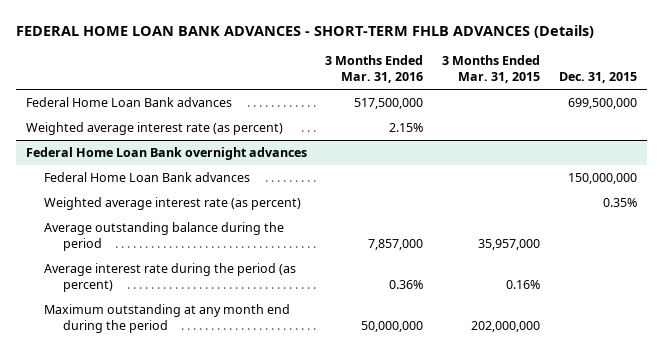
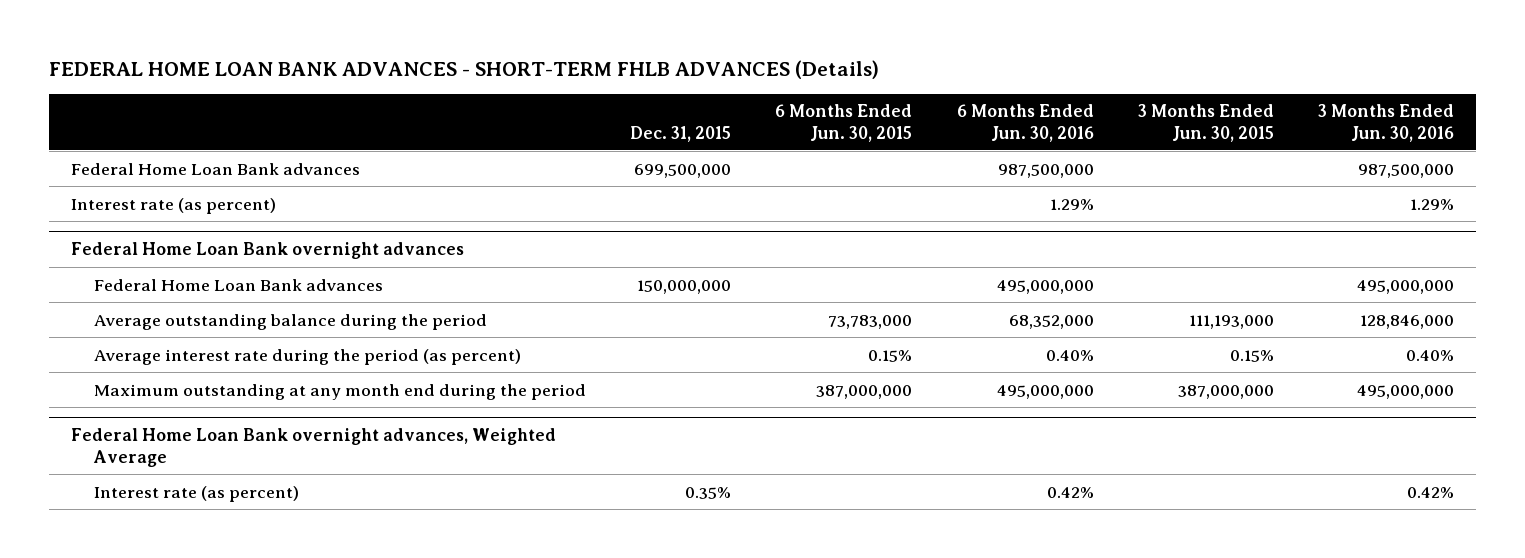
- | 3 Months Ended Mar. 31, 2016 | 3 Months Ended Mar. 31, 2015 | Dec. 31, 2015
+ | Dec. 31, 2015 | 6 Months Ended Jun. 30, 2015 | 6 Months Ended Jun. 30, 2016 | 3 Months Ended Jun. 30, 2015 | 3 Months Ended Jun. 30, 2016
- Weighted average interest rate (as percent) | 2.15% | |
+ Interest rate (as percent) | | | 1.29% | | 1.29%
@ Federal Home Loan Bank overnight advances
- Weighted average interest rate (as percent) | | | 0.35%
+ Federal Home Loan Bank overnight advances, Weighted Average
+ Interest rate (as percent) | 0.35% | | 0.42% | | 0.42%

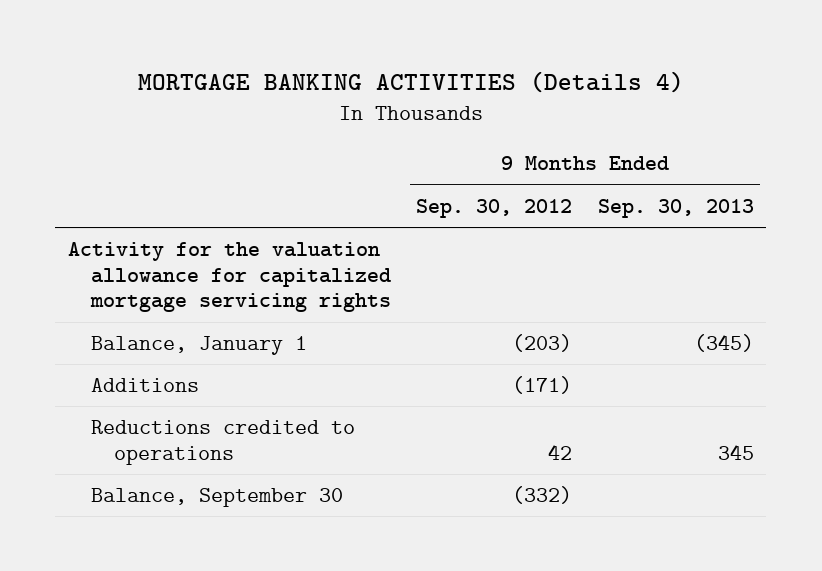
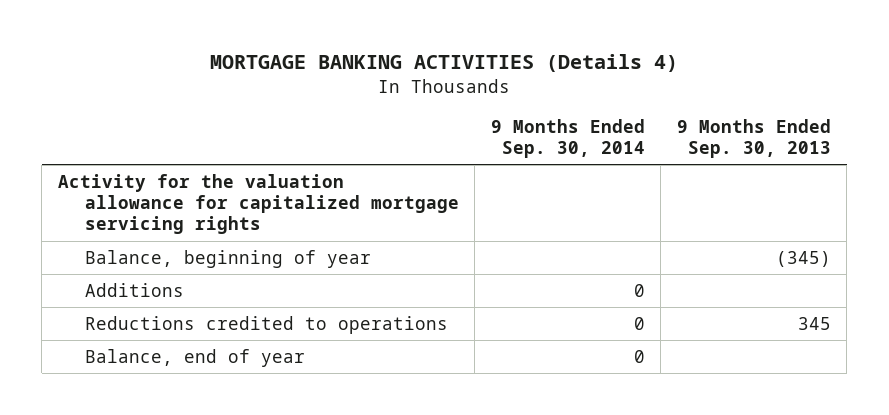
- | 9 Months Ended Sep. 30, 2012 | 9 Months Ended Sep. 30, 2013
+ | 9 Months Ended Sep. 30, 2014 | 9 Months Ended Sep. 30, 2013
- Balance, January 1 | (203) | (345)
+ Balance, beginning of year | | (345)
- Balance, September 30 | (332) |
+ Balance, end of year | 0 |

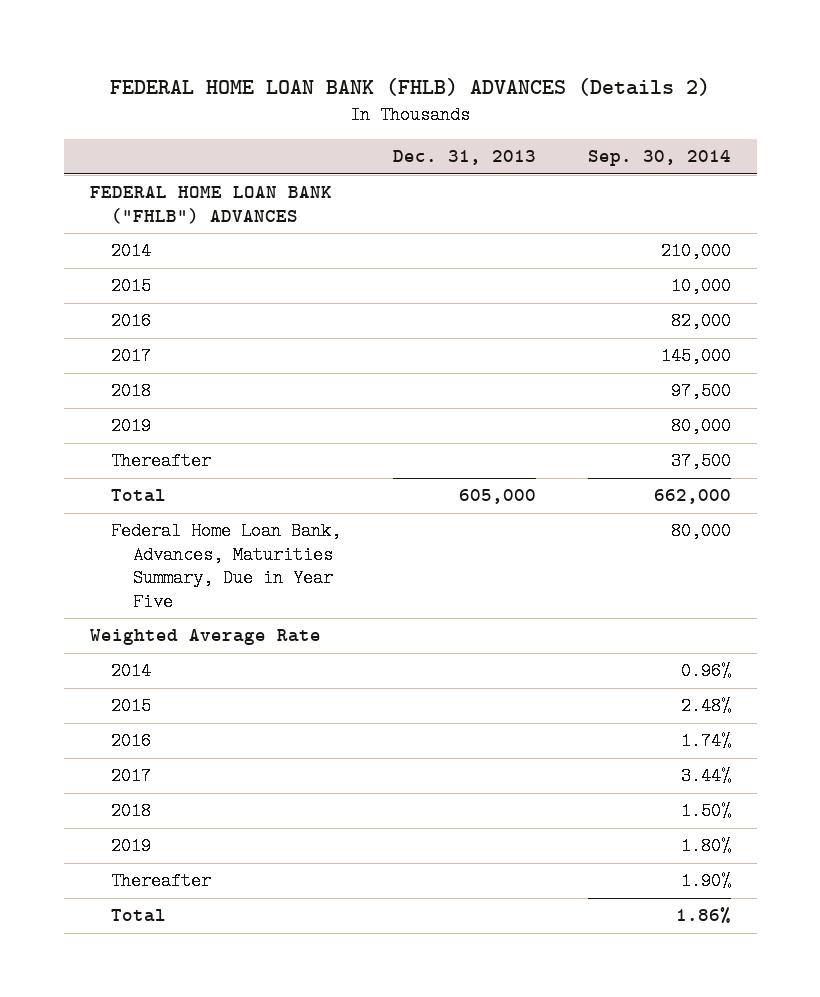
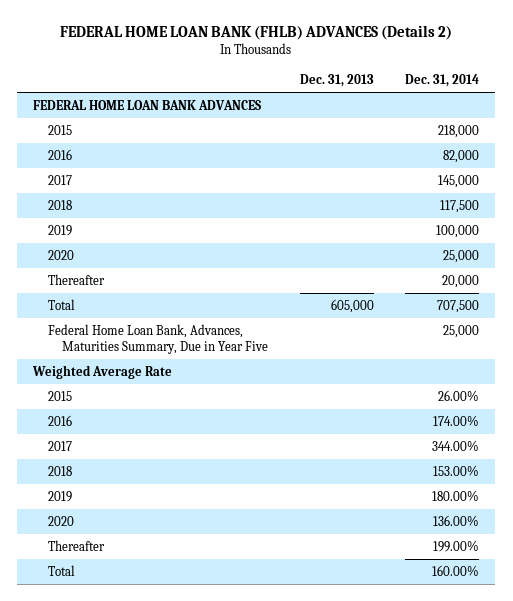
- | Dec. 31, 2013 | Sep. 30, 2014
+ | Dec. 31, 2013 | Dec. 31, 2014
- FEDERAL HOME LOAN BANK ("FHLB") ADVANCES
- 2014 | | 210,000
+ FEDERAL HOME LOAN BANK ADVANCES
+ 2020 | | 25,000
- 2014 | | 0.96%
+ 2020 | | 136.00%

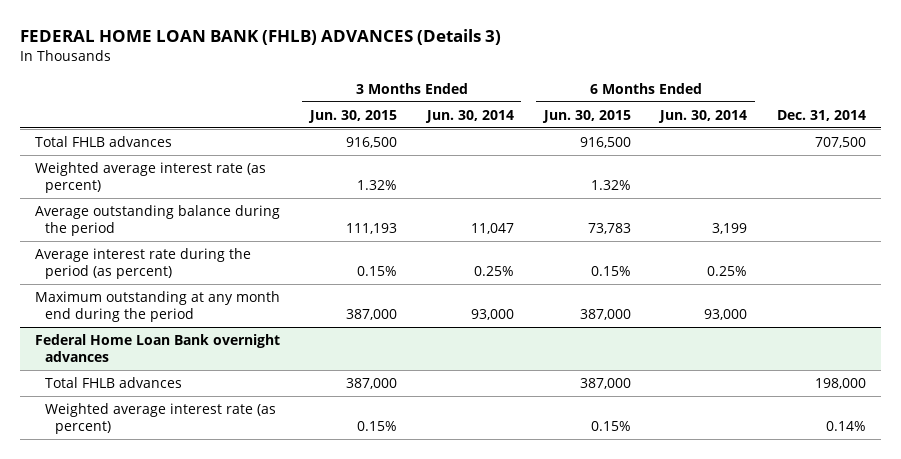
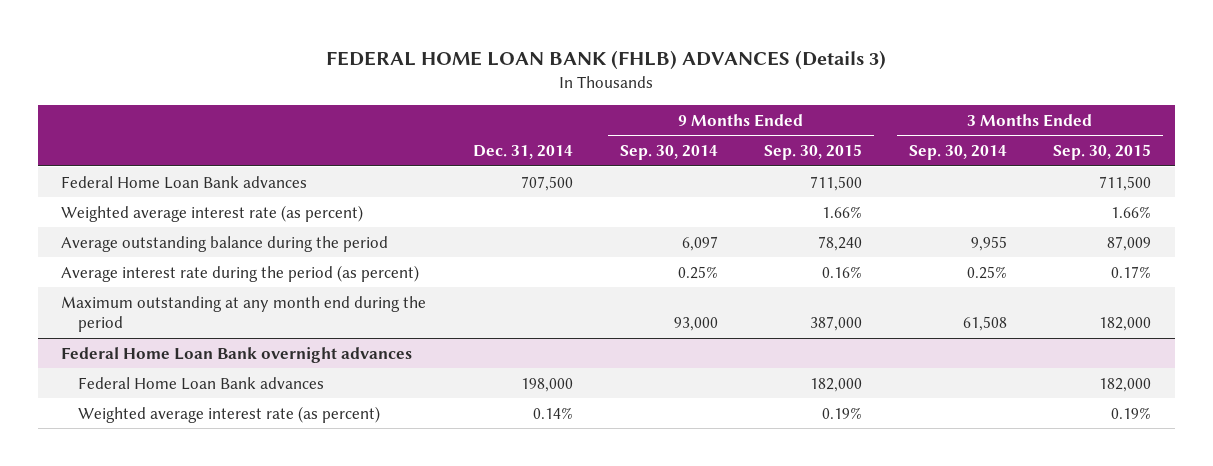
- | 3 Months Ended Jun. 30, 2015 | 3 Months Ended Jun. 30, 2014 | 6 Months Ended Jun. 30, 2015 | 6 Months Ended Jun. 30, 2014 | Dec. 31, 2014
+ | Dec. 31, 2014 | 9 Months Ended Sep. 30, 2014 | 9 Months Ended Sep. 30, 2015 | 3 Months Ended Sep. 30, 2014 | 3 Months Ended Sep. 30, 2015
- Total FHLB advances | 916,500 | | 916,500 | | 707,500
+ Federal Home Loan Bank advances | 707,500 | | 711,500 | | 711,500
@ Federal Home Loan Bank overnight advances
- Total FHLB advances | 387,000 | | 387,000 | | 198,000
+ Federal Home Loan Bank advances | 198,000 | | 182,000 | | 182,000

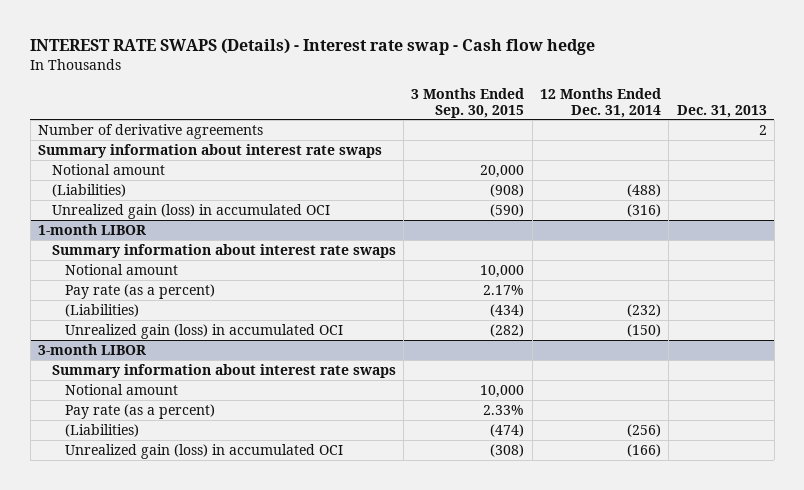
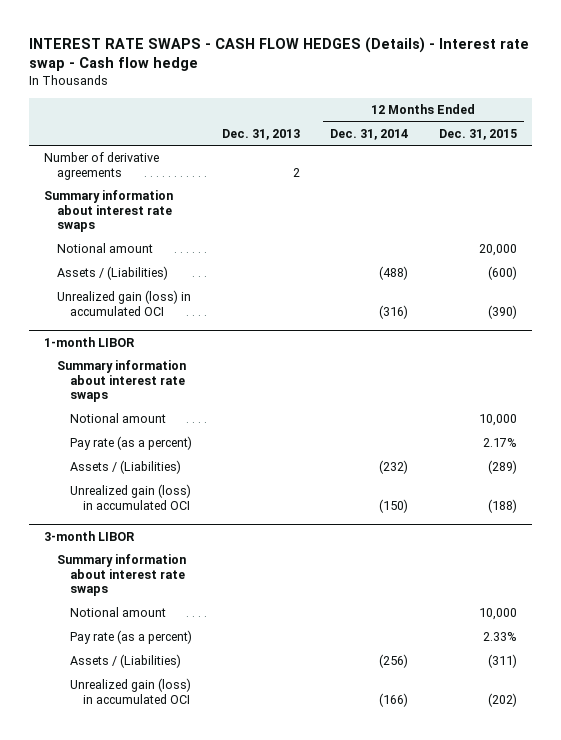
- INTEREST RATE SWAPS (Details) - Interest rate swap - Cash flow hedge
+ INTEREST RATE SWAPS - CASH FLOW HEDGES (Details) - Interest rate swap - Cash flow hedge
- | 3 Months Ended Sep. 30, 2015 | 12 Months Ended Dec. 31, 2014 | Dec. 31, 2013
+ | Dec. 31, 2013 | 12 Months Ended Dec. 31, 2014 | 12 Months Ended Dec. 31, 2015
- (Liabilities) | (908) | (488) |
+ Assets / (Liabilities) | | (488) | (600)
@ 1-month LIBOR
- (Liabilities) | (434) | (232) |
+ Assets / (Liabilities) | | (232) | (289)
@ 3-month LIBOR
- (Liabilities) | (474) | (256) |
+ Assets / (Liabilities) | | (256) | (311)

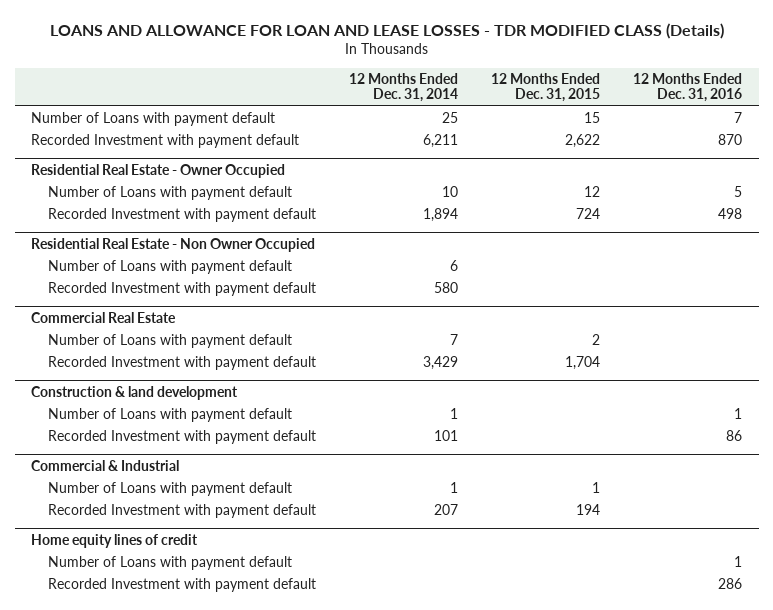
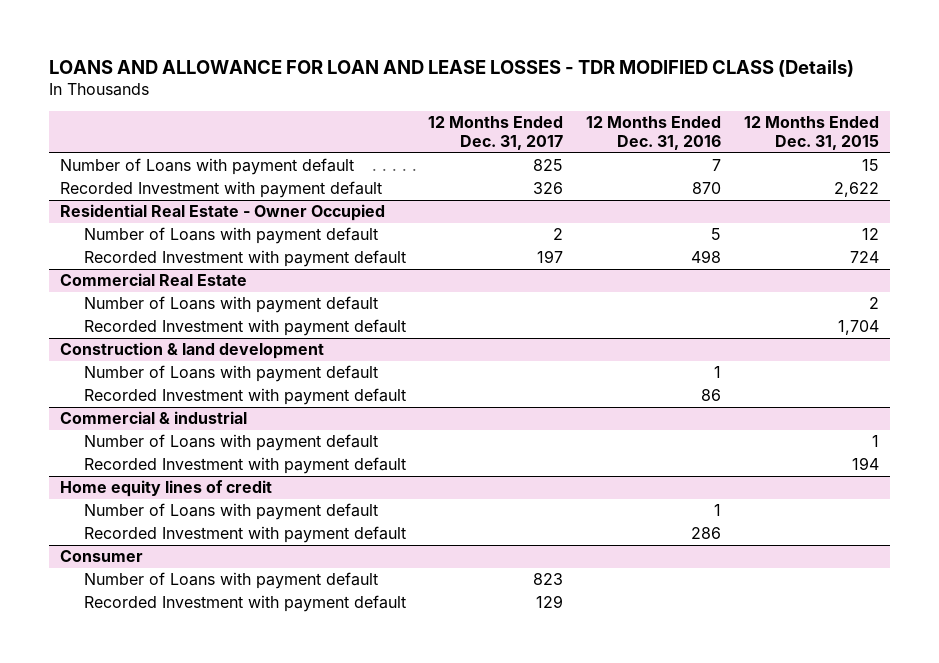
- | 12 Months Ended Dec. 31, 2014 | 12 Months Ended Dec. 31, 2015 | 12 Months Ended Dec. 31, 2016
+ | 12 Months Ended Dec. 31, 2017 | 12 Months Ended Dec. 31, 2016 | 12 Months Ended Dec. 31, 2015
- Residential Real Estate - Non Owner Occupied
- Number of Loans with payment default | 6 | |
- Recorded Investment with payment default | 580 | |
- Commercial & Industrial
+ Commercial & industrial
+ Consumer
+ Number of Loans with payment default | 823 | |
+ Recorded Investment with payment default | 129 | |

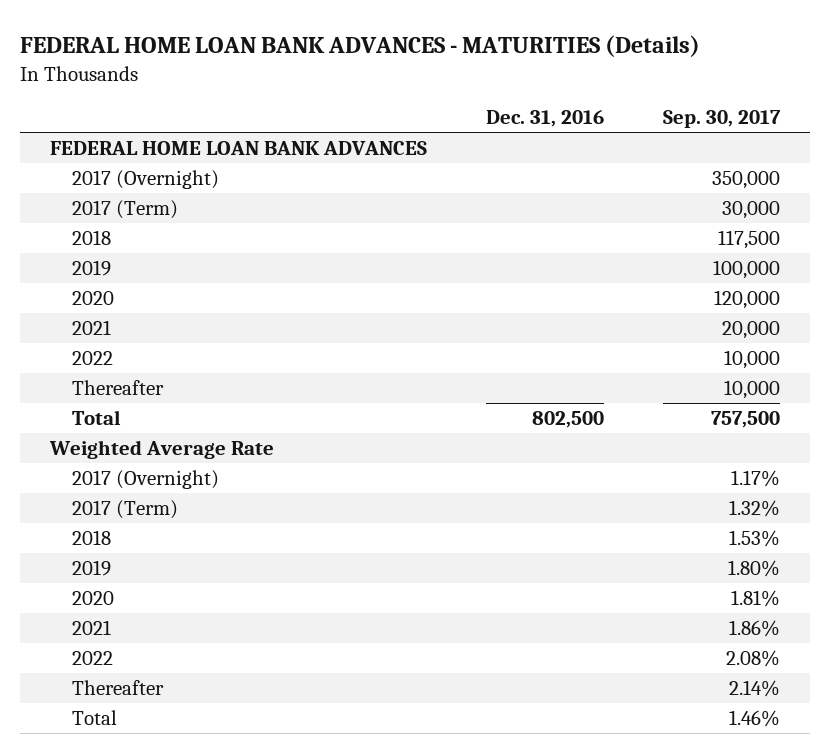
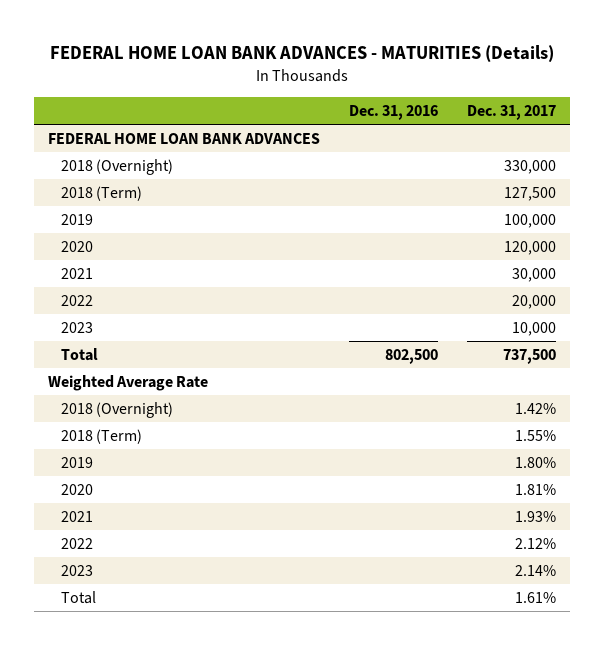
- | Dec. 31, 2016 | Sep. 30, 2017
+ | Dec. 31, 2016 | Dec. 31, 2017
- 2017 (Overnight) | | 350,000
- 2017 (Term) | | 30,000
- 2018 | | 117,500
+ 2018 (Overnight) | | 330,000
+ 2018 (Term) | | 127,500
- Thereafter | | 10,000
+ 2023 | | 10,000
- 2017 (Overnight) | | 1.17%
- 2017 (Term) | | 1.32%
- 2018 | | 1.53%
+ 2018 (Overnight) | | 1.42%
+ 2018 (Term) | | 1.55%
- Thereafter | | 2.14%
+ 2023 | | 2.14%

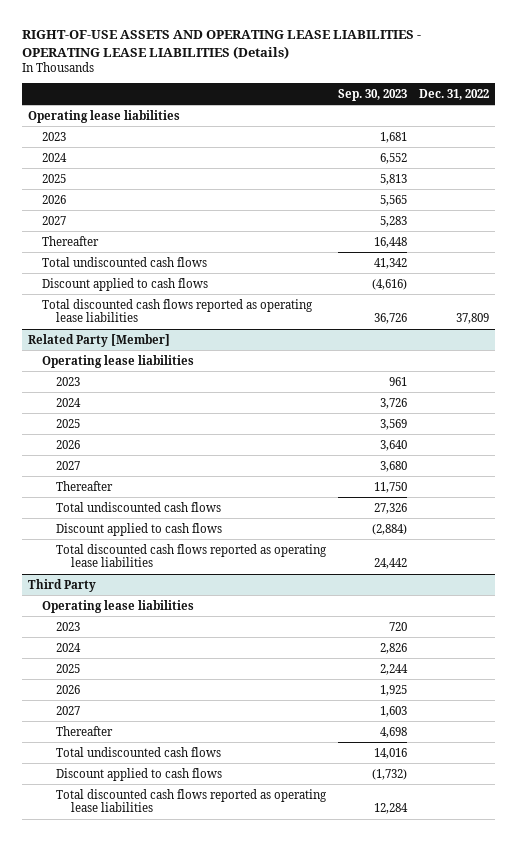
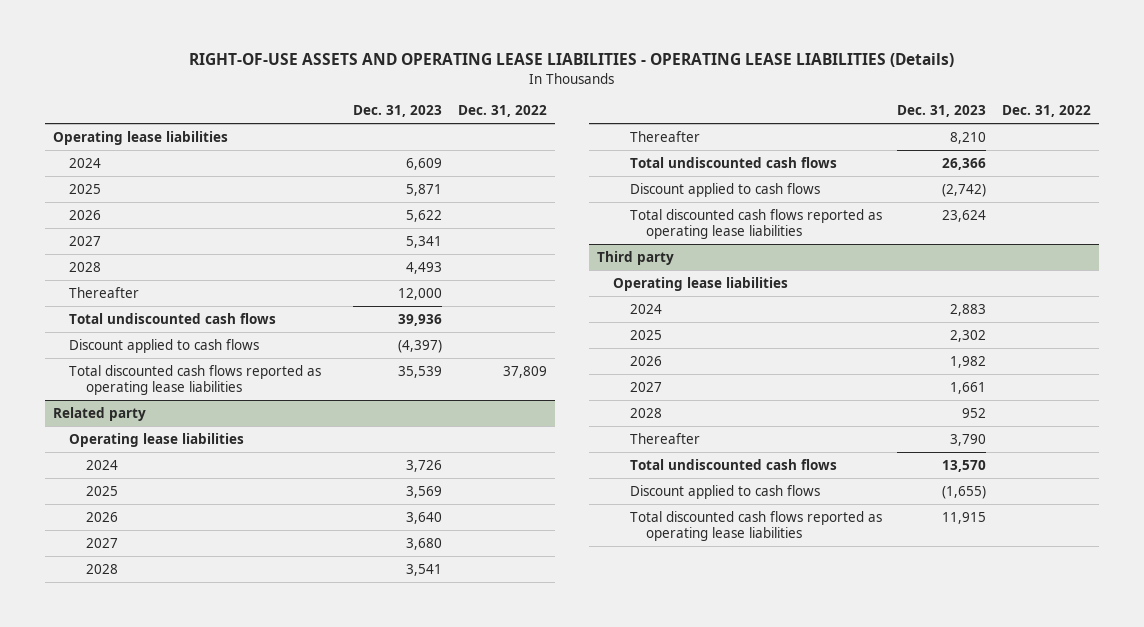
- | Sep. 30, 2023 | Dec. 31, 2022
+ | Dec. 31, 2023 | Dec. 31, 2022
- 2023 | 1,681 |
+ 2028 | 4,493 |
- Related Party [Member]
+ Related party
- 2023 | 961 |
+ 2028 | 3,541 |
- Third Party
+ Third party
- 2023 | 720 |
+ 2028 | 952 |

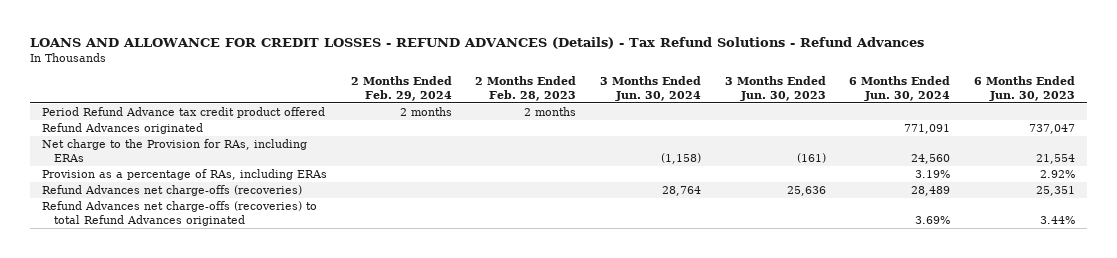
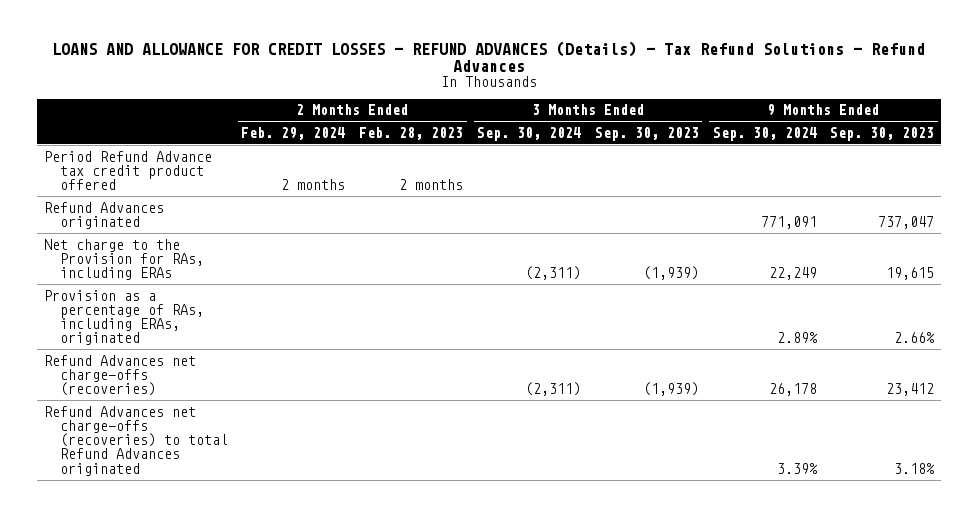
- | 2 Months Ended Feb. 29, 2024 | 2 Months Ended Feb. 28, 2023 | 3 Months Ended Jun. 30, 2024 | 3 Months Ended Jun. 30, 2023 | 6 Months Ended Jun. 30, 2024 | 6 Months Ended Jun. 30, 2023
+ | 2 Months Ended Feb. 29, 2024 | 2 Months Ended Feb. 28, 2023 | 3 Months Ended Sep. 30, 2024 | 3 Months Ended Sep. 30, 2023 | 9 Months Ended Sep. 30, 2024 | 9 Months Ended Sep. 30, 2023
- Provision as a percentage of RAs, including ERAs | | | | | 3.19% | 2.92%
+ Provision as a percentage of RAs, including ERAs, originated | | | | | 2.89% | 2.66%

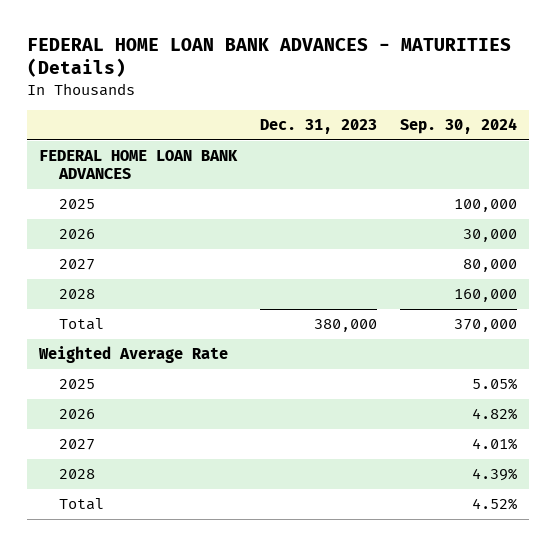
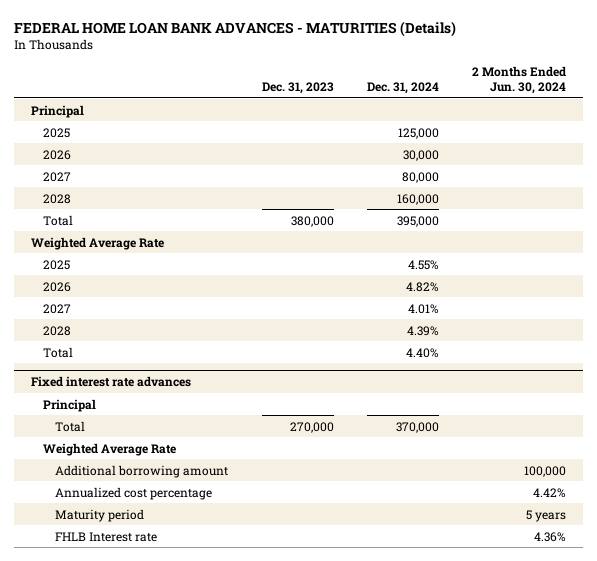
- | Dec. 31, 2023 | Sep. 30, 2024
+ | Dec. 31, 2023 | Dec. 31, 2024 | 2 Months Ended Jun. 30, 2024
- FEDERAL HOME LOAN BANK ADVANCES
+ Principal
+ Fixed interest rate advances
+ Principal
+ Total | 270,000 | 370,000 |
+ Weighted Average Rate
+ Additional borrowing amount | | | 100,000
+ Annualized cost percentage | | | 4.42%
+ Maturity period | | | 5 years
+ FHLB Interest rate | | | 4.36%

